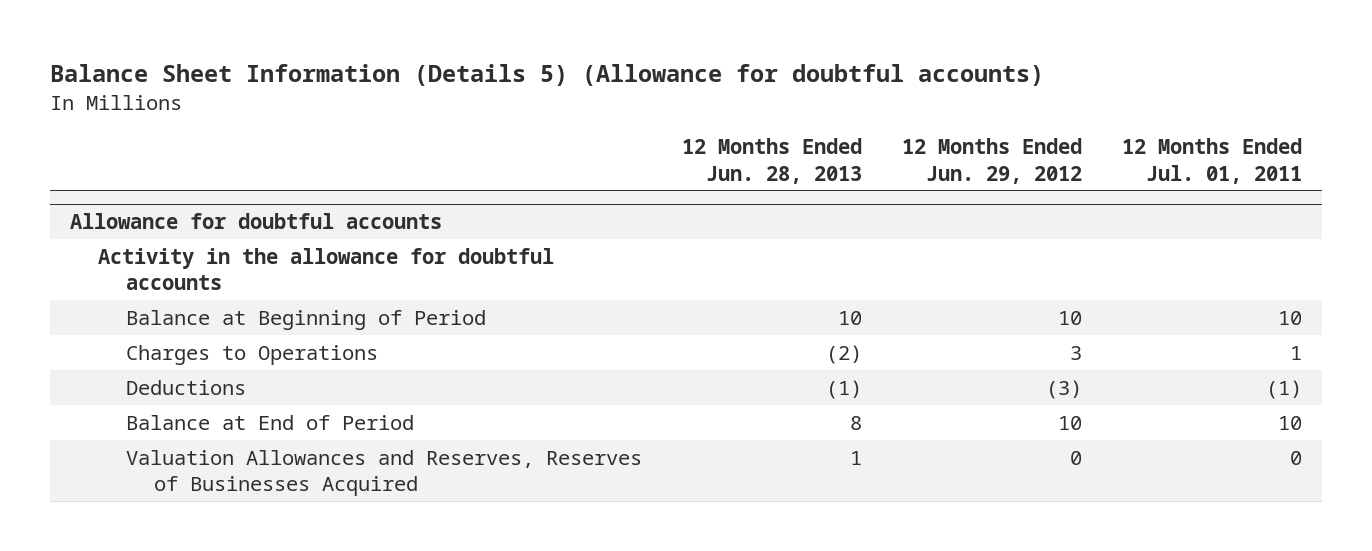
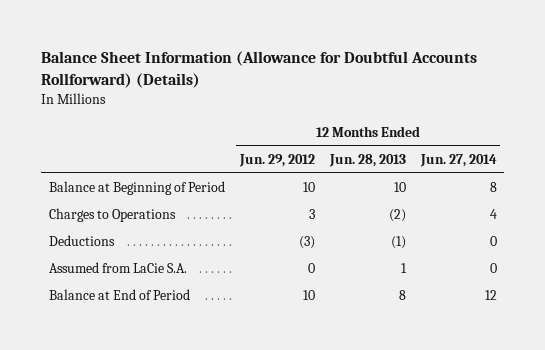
- Balance Sheet Information (Details 5) (Allowance for doubtful accounts)
+ Balance Sheet Information (Allowance for Doubtful Accounts Rollforward) (Details)
- | 12 Months Ended Jun. 28, 2013 | 12 Months Ended Jun. 29, 2012 | 12 Months Ended Jul. 01, 2011
+ | 12 Months Ended Jun. 29, 2012 | 12 Months Ended Jun. 28, 2013 | 12 Months Ended Jun. 27, 2014
- Allowance for doubtful accounts
- Activity in the allowance for doubtful accounts
+ Assumed from LaCie S.A. | 0 | 1 | 0
- Valuation Allowances and Reserves, Reserves of Businesses Acquired | 1 | 0 | 0

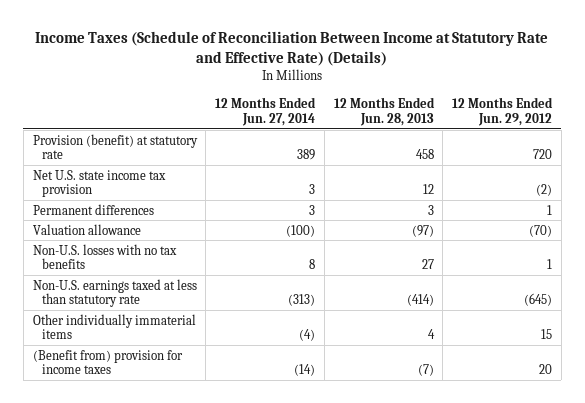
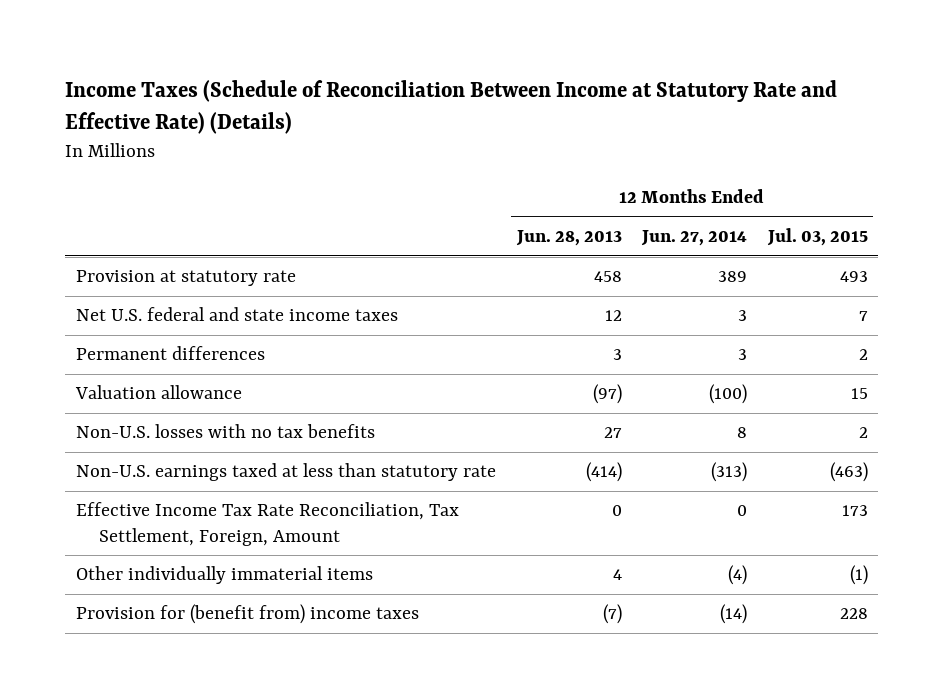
- | 12 Months Ended Jun. 27, 2014 | 12 Months Ended Jun. 28, 2013 | 12 Months Ended Jun. 29, 2012
+ | 12 Months Ended Jun. 28, 2013 | 12 Months Ended Jun. 27, 2014 | 12 Months Ended Jul. 03, 2015
- Provision (benefit) at statutory rate | 389 | 458 | 720
- Net U.S. state income tax provision | 3 | 12 | (2)
+ Provision at statutory rate | 458 | 389 | 493
+ Net U.S. federal and state income taxes | 12 | 3 | 7
+ Effective Income Tax Rate Reconciliation, Tax Settlement, Foreign, Amount | 0 | 0 | 173
- (Benefit from) provision for income taxes | (14) | (7) | 20
+ Provision for (benefit from) income taxes | (7) | (14) | 228

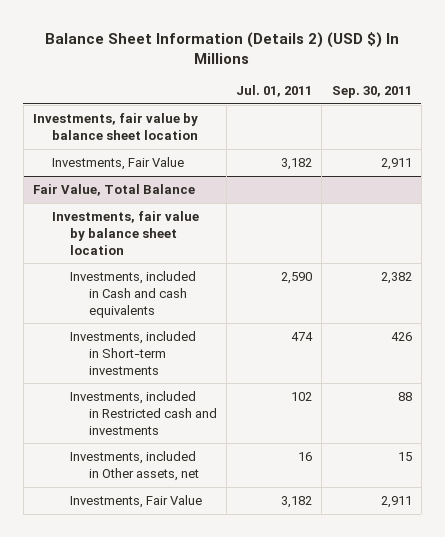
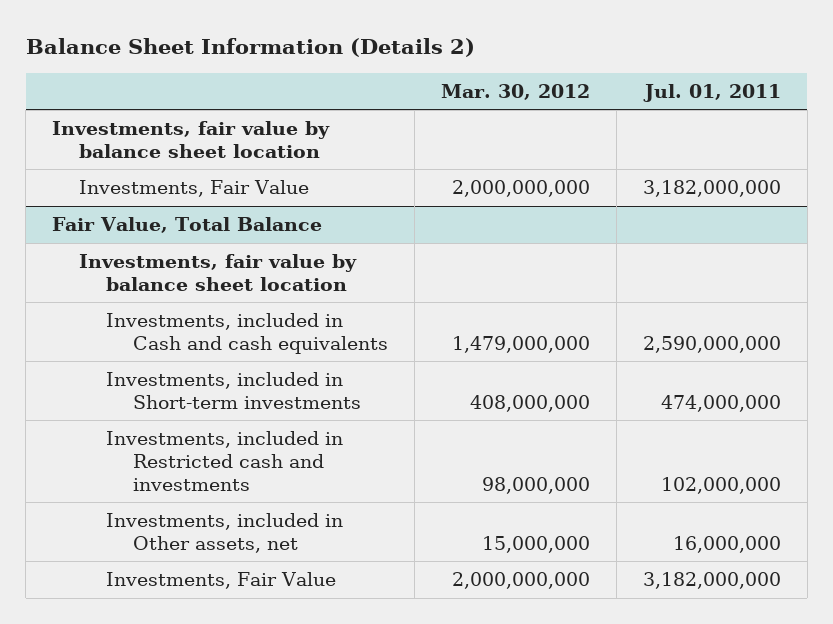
- Balance Sheet Information (Details 2) (USD $) In Millions
+ Balance Sheet Information (Details 2)
- | Jul. 01, 2011 | Sep. 30, 2011
+ | Mar. 30, 2012 | Jul. 01, 2011
- Investments, Fair Value | 3,182 | 2,911
+ Investments, Fair Value | 2,000,000,000 | 3,182,000,000
@ Fair Value, Total Balance
- Investments, included in Cash and cash equivalents | 2,590 | 2,382
- Investments, included in Short-term investments | 474 | 426
- Investments, included in Restricted cash and investments | 102 | 88
- Investments, included in Other assets, net | 16 | 15
- Investments, Fair Value | 3,182 | 2,911
+ Investments, included in Cash and cash equivalents | 1,479,000,000 | 2,590,000,000
+ Investments, included in Short-term investments | 408,000,000 | 474,000,000
+ Investments, included in Restricted cash and investments | 98,000,000 | 102,000,000
+ Investments, included in Other assets, net | 15,000,000 | 16,000,000
+ Investments, Fair Value | 2,000,000,000 | 3,182,000,000

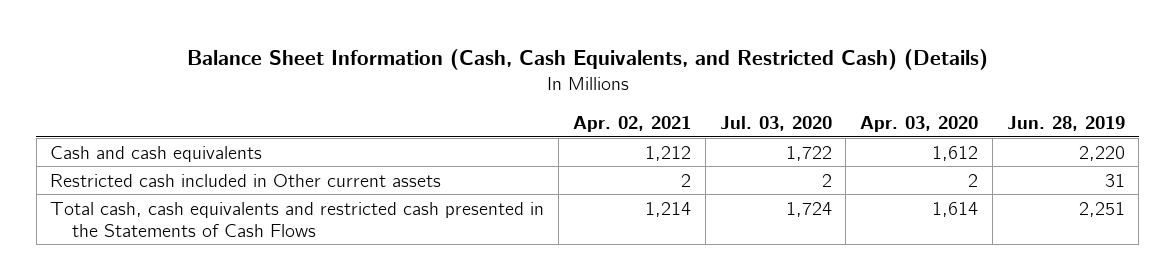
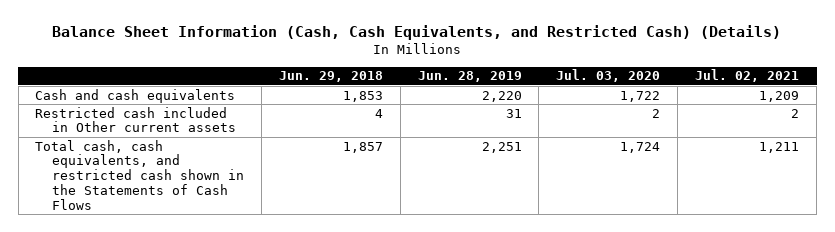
- | Apr. 02, 2021 | Jul. 03, 2020 | Apr. 03, 2020 | Jun. 28, 2019
+ | Jun. 29, 2018 | Jun. 28, 2019 | Jul. 03, 2020 | Jul. 02, 2021
- Total cash, cash equivalents and restricted cash presented in the Statements of Cash Flows | 1,214 | 1,724 | 1,614 | 2,251
+ Total cash, cash equivalents, and restricted cash shown in the Statements of Cash Flows | 1,857 | 2,251 | 1,724 | 1,211

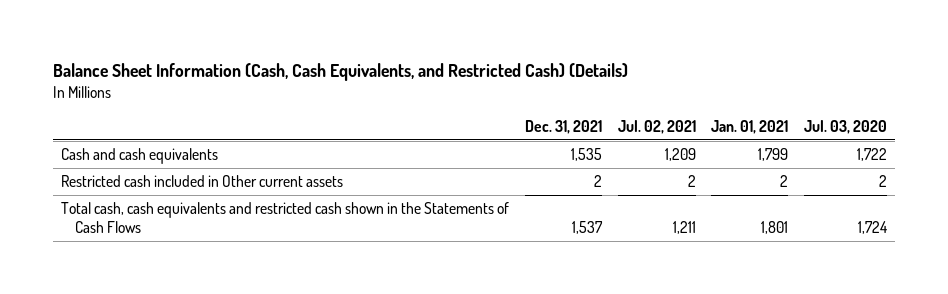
- | Jun. 29, 2018 | Jun. 28, 2019 | Jul. 03, 2020 | Jul. 02, 2021
+ | Dec. 31, 2021 | Jul. 02, 2021 | Jan. 01, 2021 | Jul. 03, 2020
- Total cash, cash equivalents, and restricted cash shown in the Statements of Cash Flows | 1,857 | 2,251 | 1,724 | 1,211
+ Total cash, cash equivalents and restricted cash shown in the Statements of Cash Flows | 1,537 | 1,211 | 1,801 | 1,724

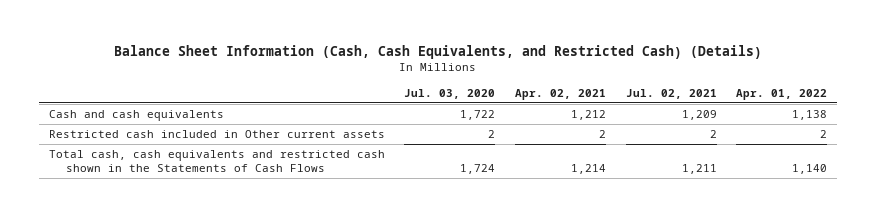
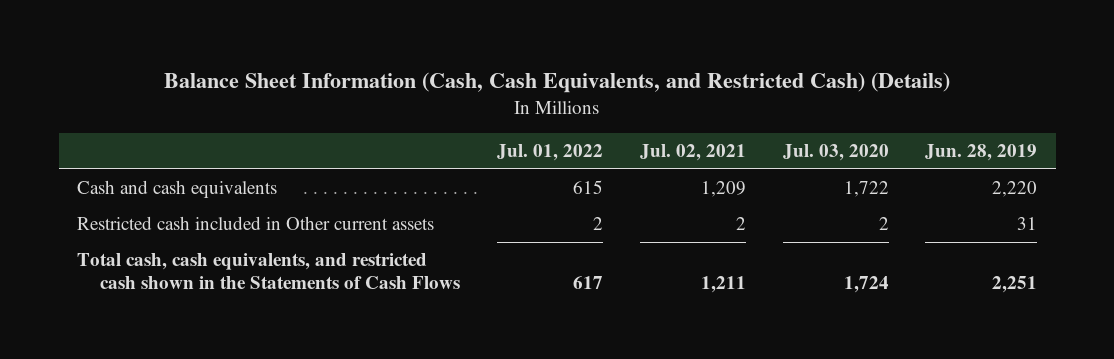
- | Jul. 03, 2020 | Apr. 02, 2021 | Jul. 02, 2021 | Apr. 01, 2022
+ | Jul. 01, 2022 | Jul. 02, 2021 | Jul. 03, 2020 | Jun. 28, 2019
- Total cash, cash equivalents and restricted cash shown in the Statements of Cash Flows | 1,724 | 1,214 | 1,211 | 1,140
+ Total cash, cash equivalents, and restricted cash shown in the Statements of Cash Flows | 617 | 1,211 | 1,724 | 2,251

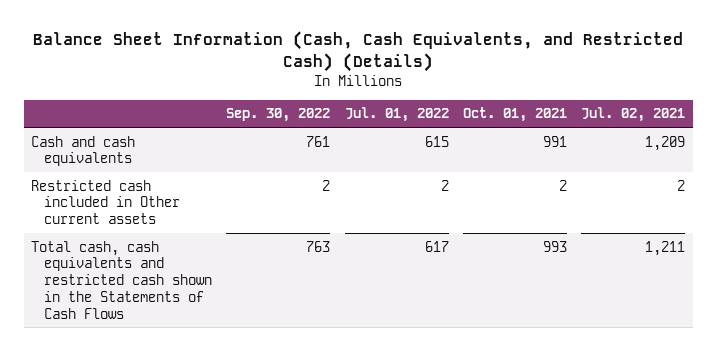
- | Jul. 01, 2022 | Jul. 02, 2021 | Jul. 03, 2020 | Jun. 28, 2019
+ | Sep. 30, 2022 | Jul. 01, 2022 | Oct. 01, 2021 | Jul. 02, 2021
- Total cash, cash equivalents, and restricted cash shown in the Statements of Cash Flows | 617 | 1,211 | 1,724 | 2,251
+ Total cash, cash equivalents and restricted cash shown in the Statements of Cash Flows | 763 | 617 | 993 | 1,211

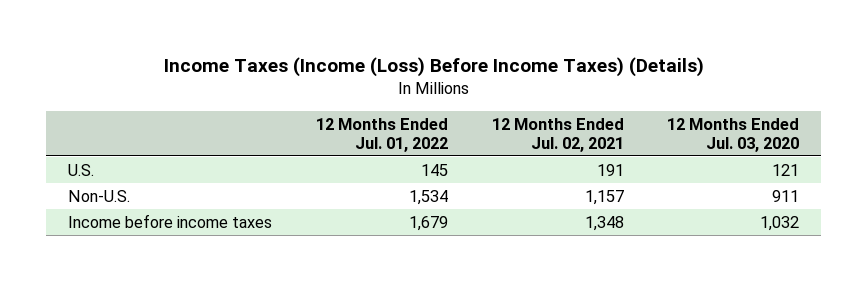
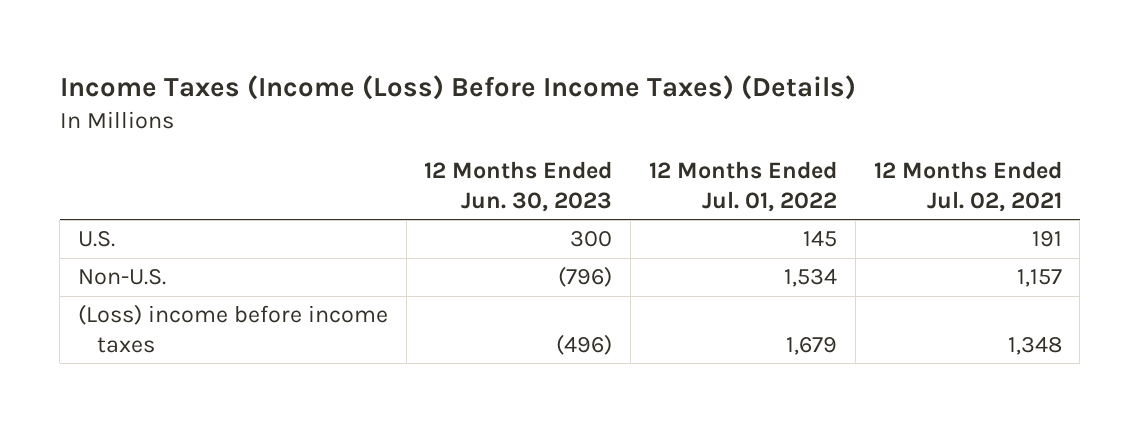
- | 12 Months Ended Jul. 01, 2022 | 12 Months Ended Jul. 02, 2021 | 12 Months Ended Jul. 03, 2020
+ | 12 Months Ended Jun. 30, 2023 | 12 Months Ended Jul. 01, 2022 | 12 Months Ended Jul. 02, 2021
- Income before income taxes | 1,679 | 1,348 | 1,032
+ (Loss) income before income taxes | (496) | 1,679 | 1,348

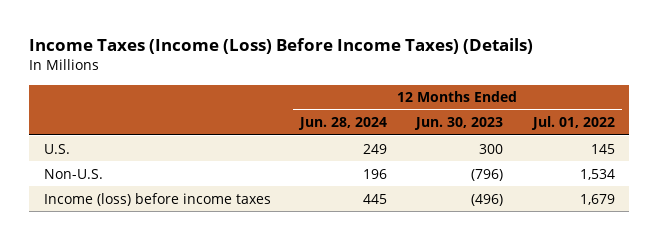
- | 12 Months Ended Jun. 30, 2023 | 12 Months Ended Jul. 01, 2022 | 12 Months Ended Jul. 02, 2021
+ | 12 Months Ended Jun. 28, 2024 | 12 Months Ended Jun. 30, 2023 | 12 Months Ended Jul. 01, 2022
- (Loss) income before income taxes | (496) | 1,679 | 1,348
+ Income (loss) before income taxes | 445 | (496) | 1,679

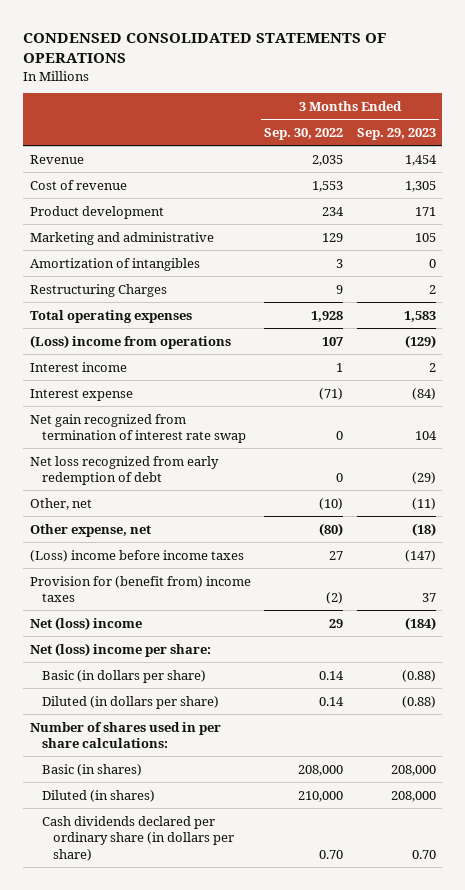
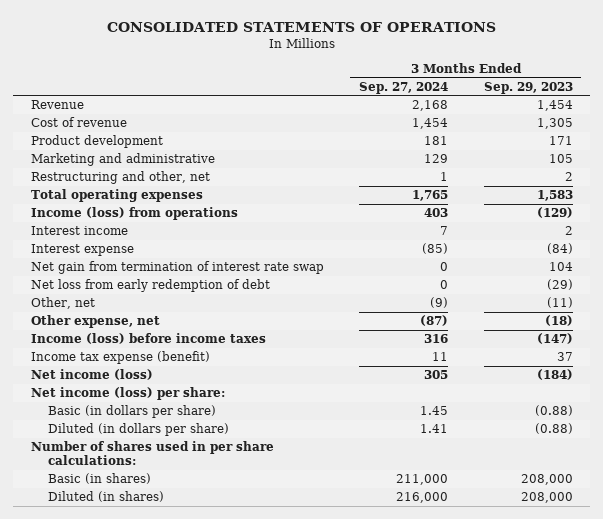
- CONDENSED CONSOLIDATED STATEMENTS OF OPERATIONS
+ CONSOLIDATED STATEMENTS OF OPERATIONS
- | 3 Months Ended Sep. 30, 2022 | 3 Months Ended Sep. 29, 2023
+ | 3 Months Ended Sep. 27, 2024 | 3 Months Ended Sep. 29, 2023
- Amortization of intangibles | 3 | 0
- Restructuring Charges | 9 | 2
+ Restructuring and other, net | 1 | 2
- (Loss) income from operations | 107 | (129)
+ Income (loss) from operations | 403 | (129)
- Net gain recognized from termination of interest rate swap | 0 | 104
- Net loss recognized from early redemption of debt | 0 | (29)
+ Net gain from termination of interest rate swap | 0 | 104
+ Net loss from early redemption of debt | 0 | (29)
- (Loss) income before income taxes | 27 | (147)
- Provision for (benefit from) income taxes | (2) | 37
- Net (loss) income | 29 | (184)
- Net (loss) income per share:
+ Income (loss) before income taxes | 316 | (147)
+ Income tax expense (benefit) | 11 | 37
+ Net income (loss) | 305 | (184)
+ Net income (loss) per share:
- Cash dividends declared per ordinary share (in dollars per share) | 0.70 | 0.70

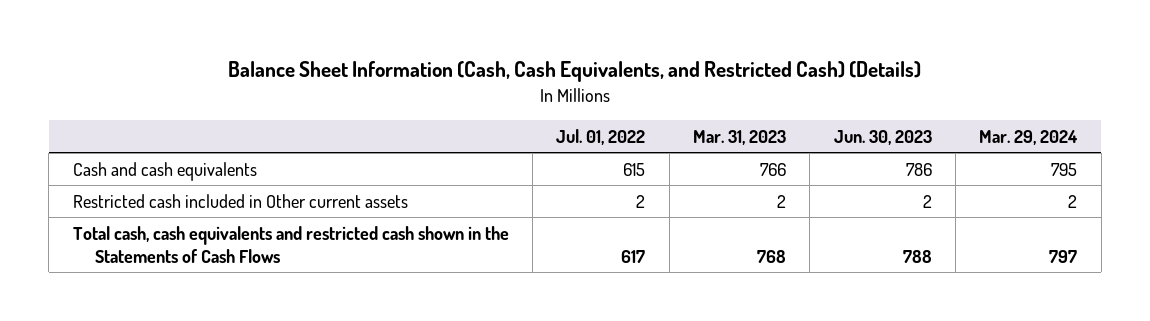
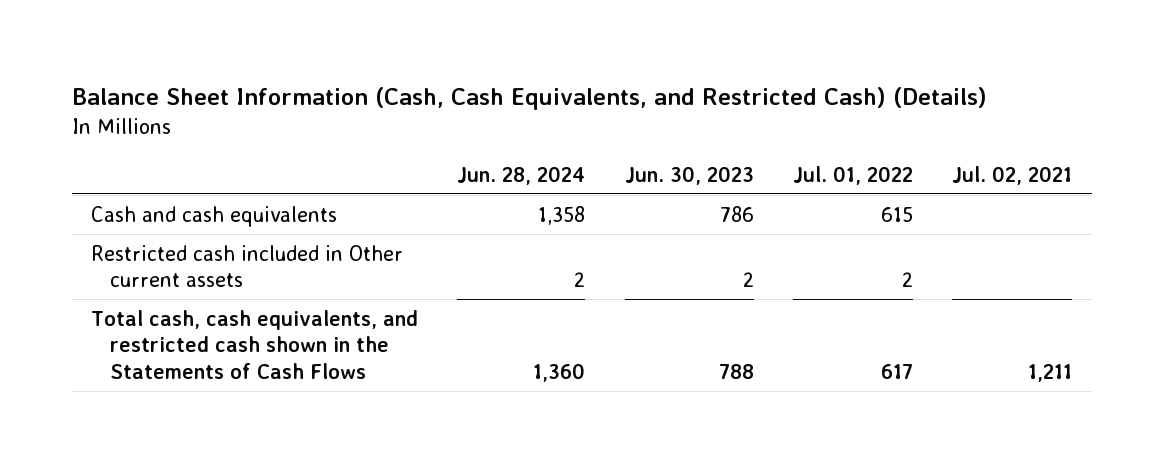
- | Jul. 01, 2022 | Mar. 31, 2023 | Jun. 30, 2023 | Mar. 29, 2024
+ | Jun. 28, 2024 | Jun. 30, 2023 | Jul. 01, 2022 | Jul. 02, 2021
- Total cash, cash equivalents and restricted cash shown in the Statements of Cash Flows | 617 | 768 | 788 | 797
+ Total cash, cash equivalents, and restricted cash shown in the Statements of Cash Flows | 1,360 | 788 | 617 | 1,211

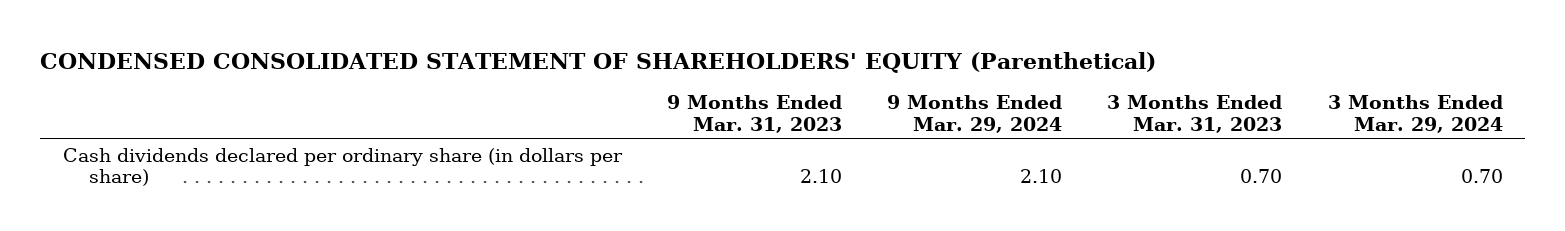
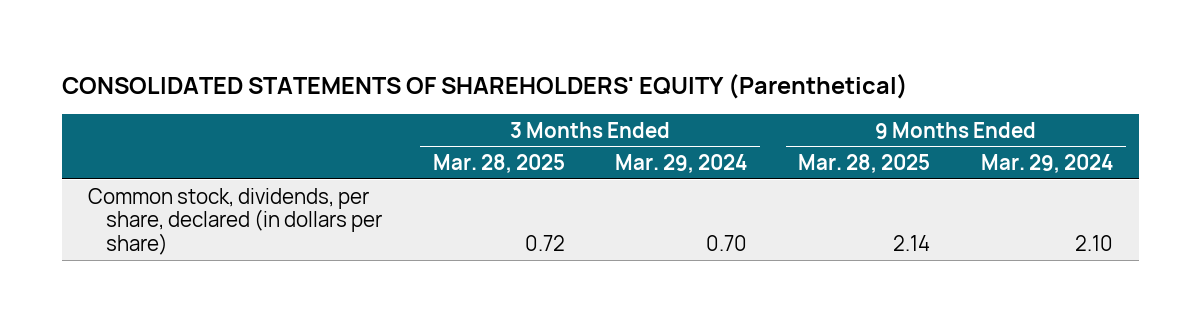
- CONDENSED CONSOLIDATED STATEMENT OF SHAREHOLDERS' EQUITY (Parenthetical)
+ CONSOLIDATED STATEMENTS OF SHAREHOLDERS' EQUITY (Parenthetical)
- | 9 Months Ended Mar. 31, 2023 | 9 Months Ended Mar. 29, 2024 | 3 Months Ended Mar. 31, 2023 | 3 Months Ended Mar. 29, 2024
+ | 3 Months Ended Mar. 28, 2025 | 3 Months Ended Mar. 29, 2024 | 9 Months Ended Mar. 28, 2025 | 9 Months Ended Mar. 29, 2024
- Cash dividends declared per ordinary share (in dollars per share) | 2.10 | 2.10 | 0.70 | 0.70
+ Common stock, dividends, per share, declared (in dollars per share) | 0.72 | 0.70 | 2.14 | 2.10

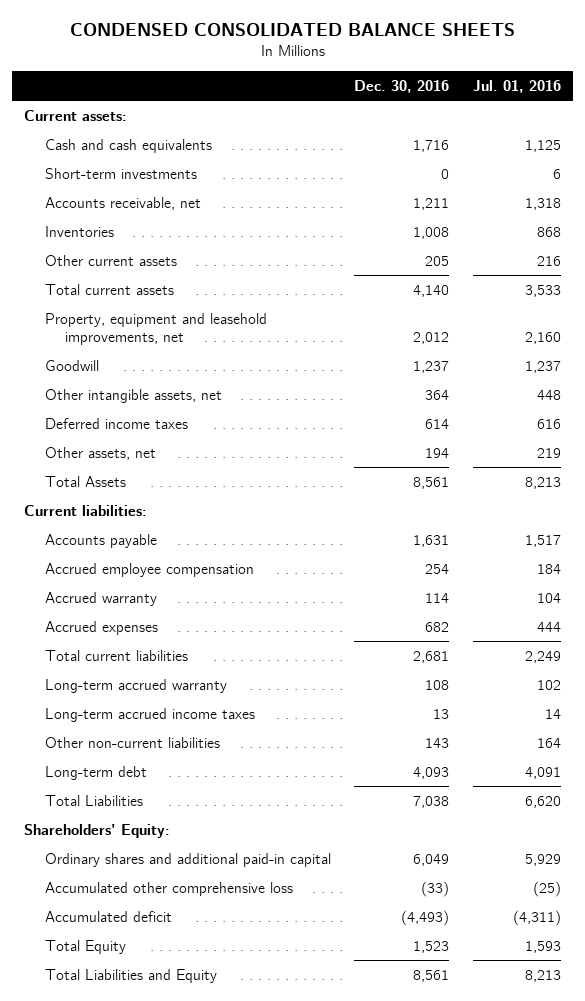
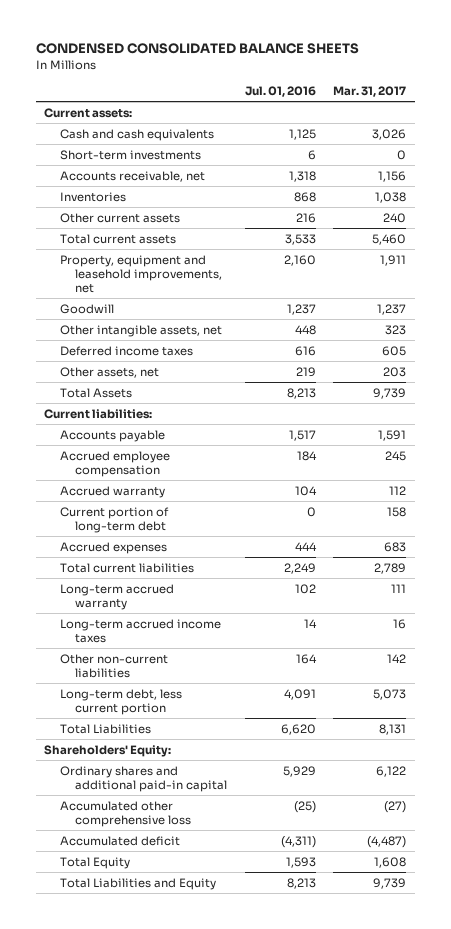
- | Dec. 30, 2016 | Jul. 01, 2016
+ | Jul. 01, 2016 | Mar. 31, 2017
+ Current portion of long-term debt | 0 | 158
- Long-term debt | 4,093 | 4,091
+ Long-term debt, less current portion | 4,091 | 5,073

